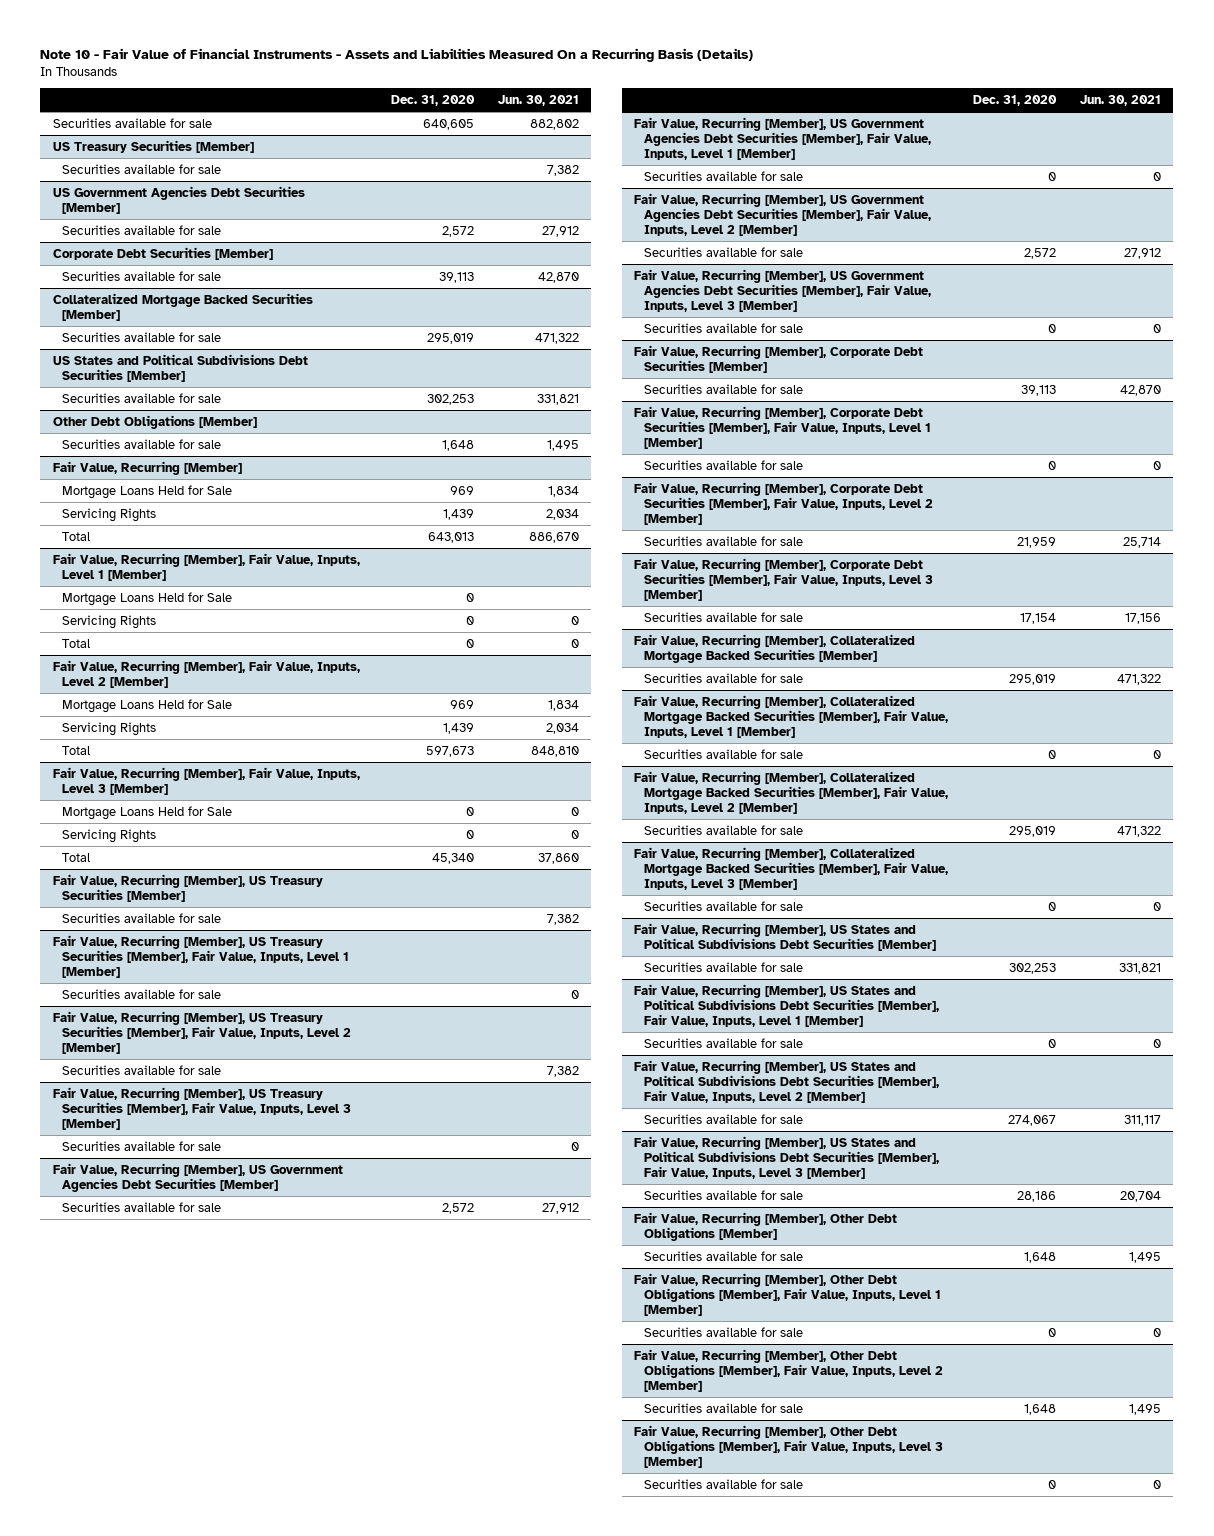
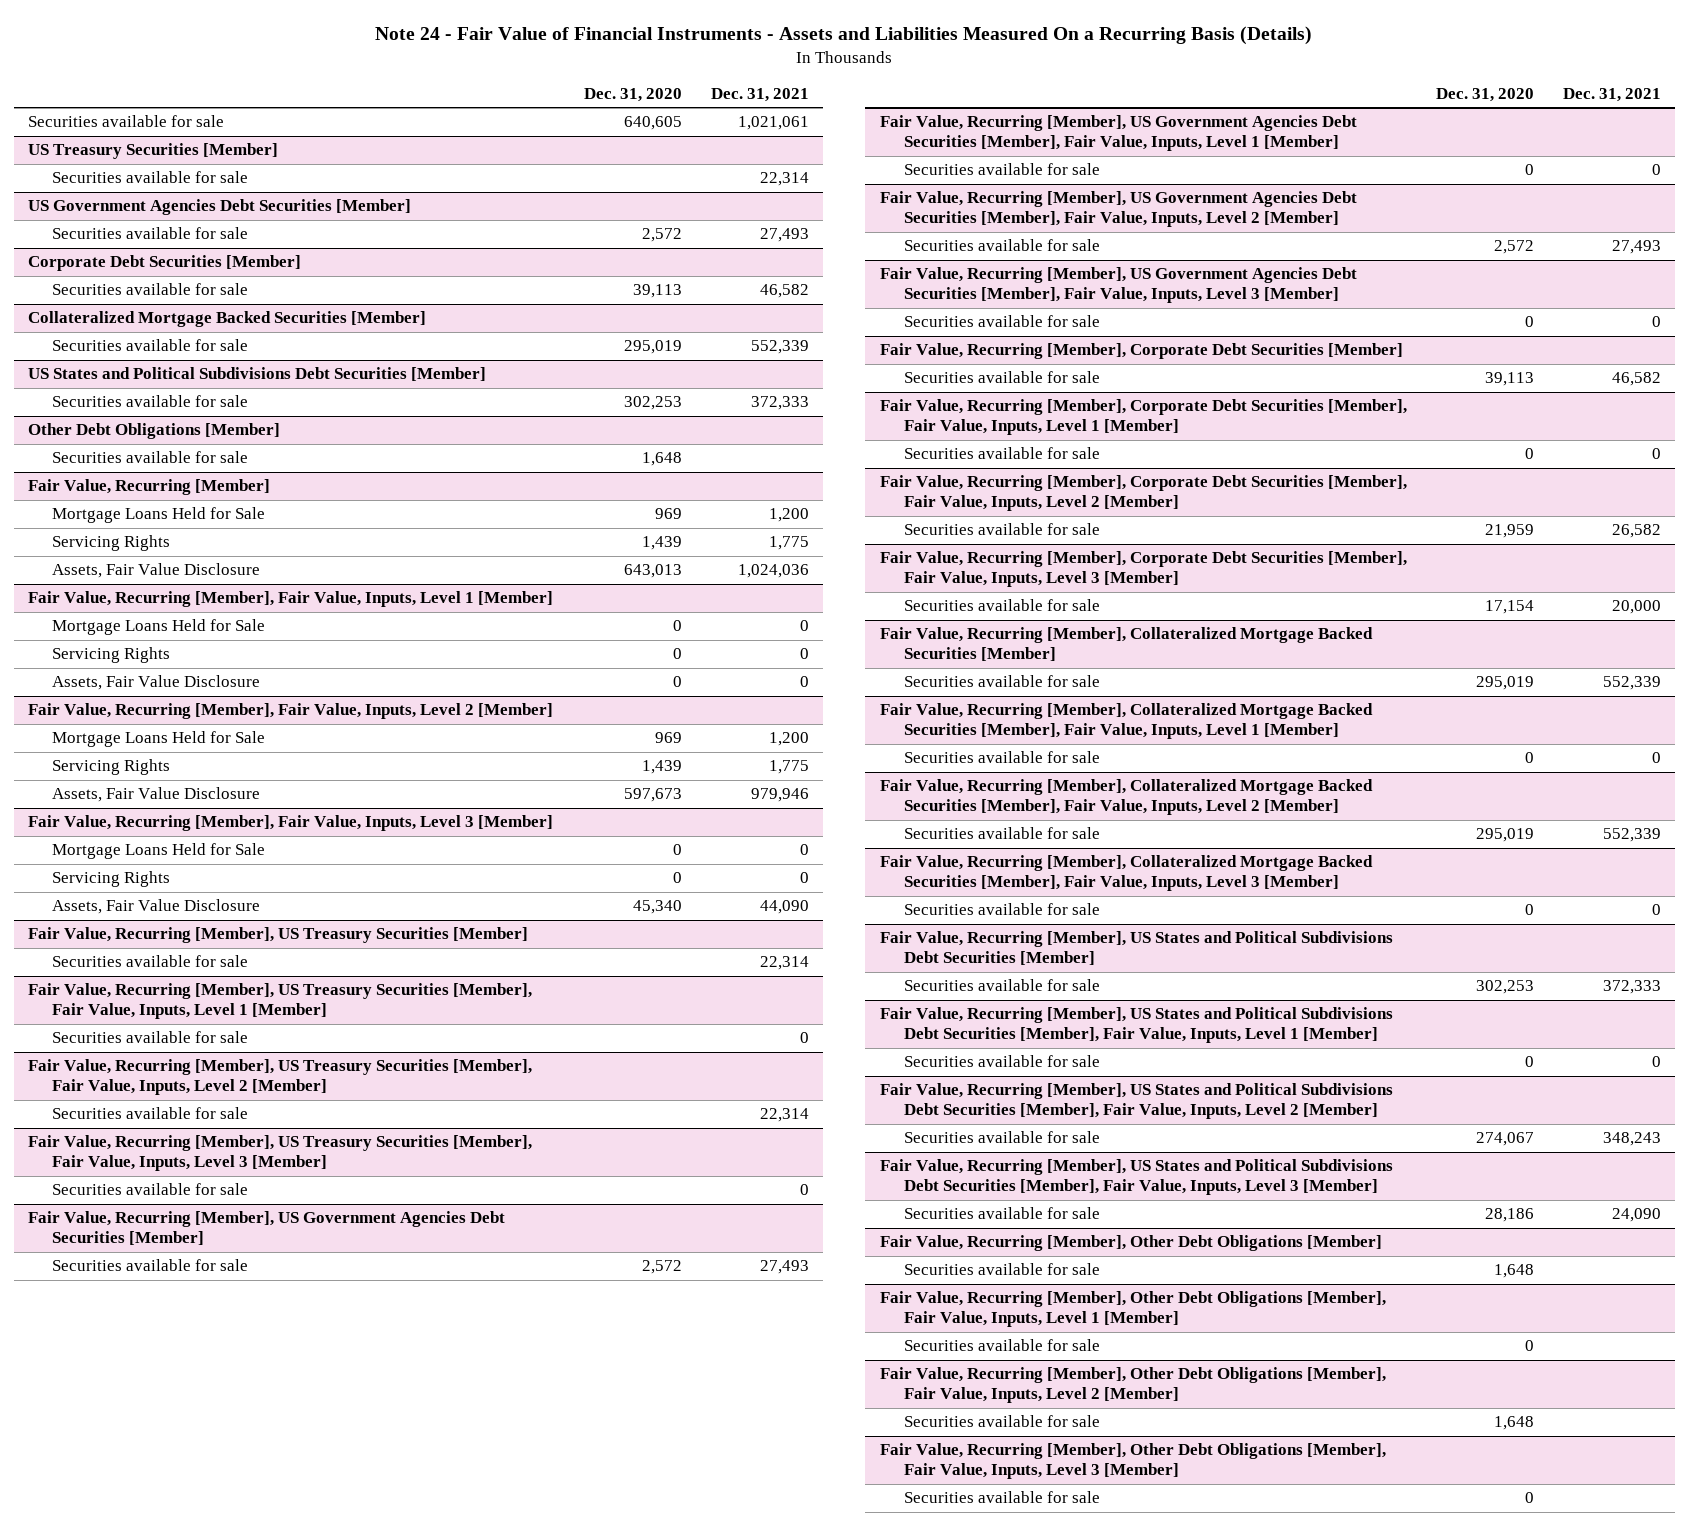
- Note 10 - Fair Value of Financial Instruments - Assets and Liabilities Measured On a Recurring Basis (Details)
+ Note 24 - Fair Value of Financial Instruments - Assets and Liabilities Measured On a Recurring Basis (Details)
- | Dec. 31, 2020 | Jun. 30, 2021
+ | Dec. 31, 2020 | Dec. 31, 2021
@ Fair Value, Recurring [Member]
- Total | 643,013 | 886,670
+ Assets, Fair Value Disclosure | 643,013 | 1,024,036
@ Fair Value, Recurring [Member], Fair Value, Inputs, Level 1 [Member]
- Total | 0 | 0
+ Assets, Fair Value Disclosure | 0 | 0
@ Fair Value, Recurring [Member], Fair Value, Inputs, Level 2 [Member]
- Total | 597,673 | 848,810
+ Assets, Fair Value Disclosure | 597,673 | 979,946
@ Fair Value, Recurring [Member], Fair Value, Inputs, Level 3 [Member]
- Total | 45,340 | 37,860
+ Assets, Fair Value Disclosure | 45,340 | 44,090

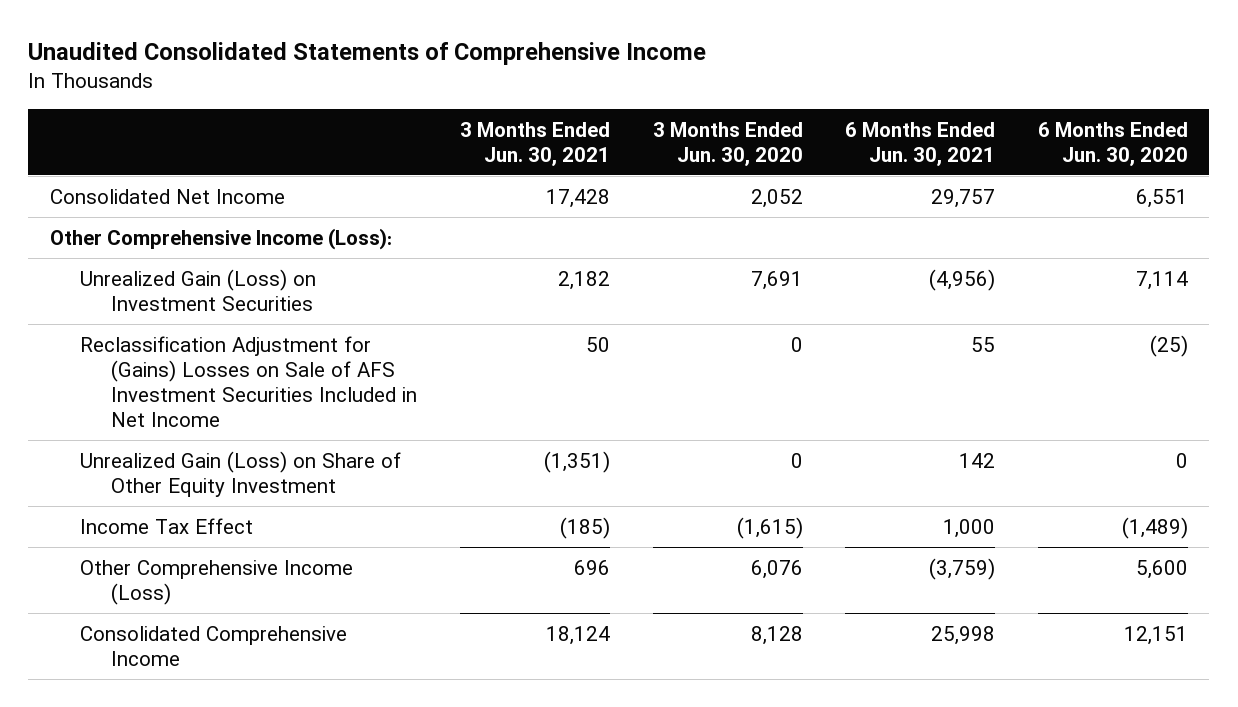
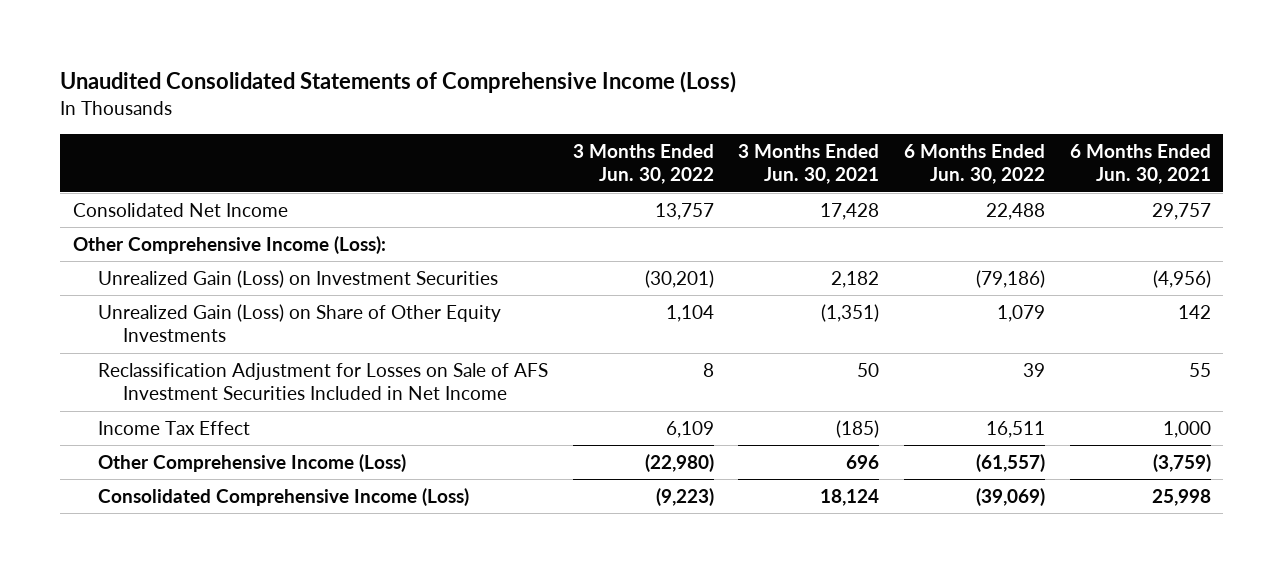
- Unaudited Consolidated Statements of Comprehensive Income
+ Unaudited Consolidated Statements of Comprehensive Income (Loss)
- | 3 Months Ended Jun. 30, 2021 | 3 Months Ended Jun. 30, 2020 | 6 Months Ended Jun. 30, 2021 | 6 Months Ended Jun. 30, 2020
+ | 3 Months Ended Jun. 30, 2022 | 3 Months Ended Jun. 30, 2021 | 6 Months Ended Jun. 30, 2022 | 6 Months Ended Jun. 30, 2021
- Reclassification Adjustment for (Gains) Losses on Sale of AFS Investment Securities Included in Net Income | 50 | 0 | 55 | (25)
- Unrealized Gain (Loss) on Share of Other Equity Investment | (1,351) | 0 | 142 | 0
+ Unrealized Gain (Loss) on Share of Other Equity Investments | 1,104 | (1,351) | 1,079 | 142
+ Reclassification Adjustment for Losses on Sale of AFS Investment Securities Included in Net Income | 8 | 50 | 39 | 55
- Consolidated Comprehensive Income | 18,124 | 8,128 | 25,998 | 12,151
+ Consolidated Comprehensive Income (Loss) | (9,223) | 18,124 | (39,069) | 25,998

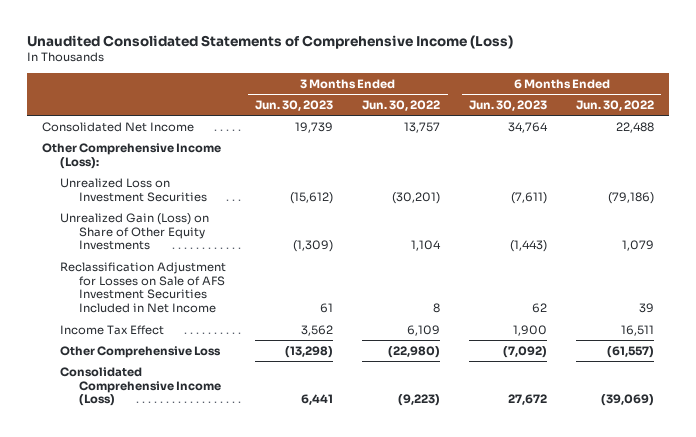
- | 3 Months Ended Jun. 30, 2022 | 3 Months Ended Jun. 30, 2021 | 6 Months Ended Jun. 30, 2022 | 6 Months Ended Jun. 30, 2021
+ | 3 Months Ended Jun. 30, 2023 | 3 Months Ended Jun. 30, 2022 | 6 Months Ended Jun. 30, 2023 | 6 Months Ended Jun. 30, 2022
- Unrealized Gain (Loss) on Investment Securities | (30,201) | 2,182 | (79,186) | (4,956)
+ Unrealized Loss on Investment Securities | (15,612) | (30,201) | (7,611) | (79,186)
- Other Comprehensive Income (Loss) | (22,980) | 696 | (61,557) | (3,759)
+ Other Comprehensive Loss | (13,298) | (22,980) | (7,092) | (61,557)

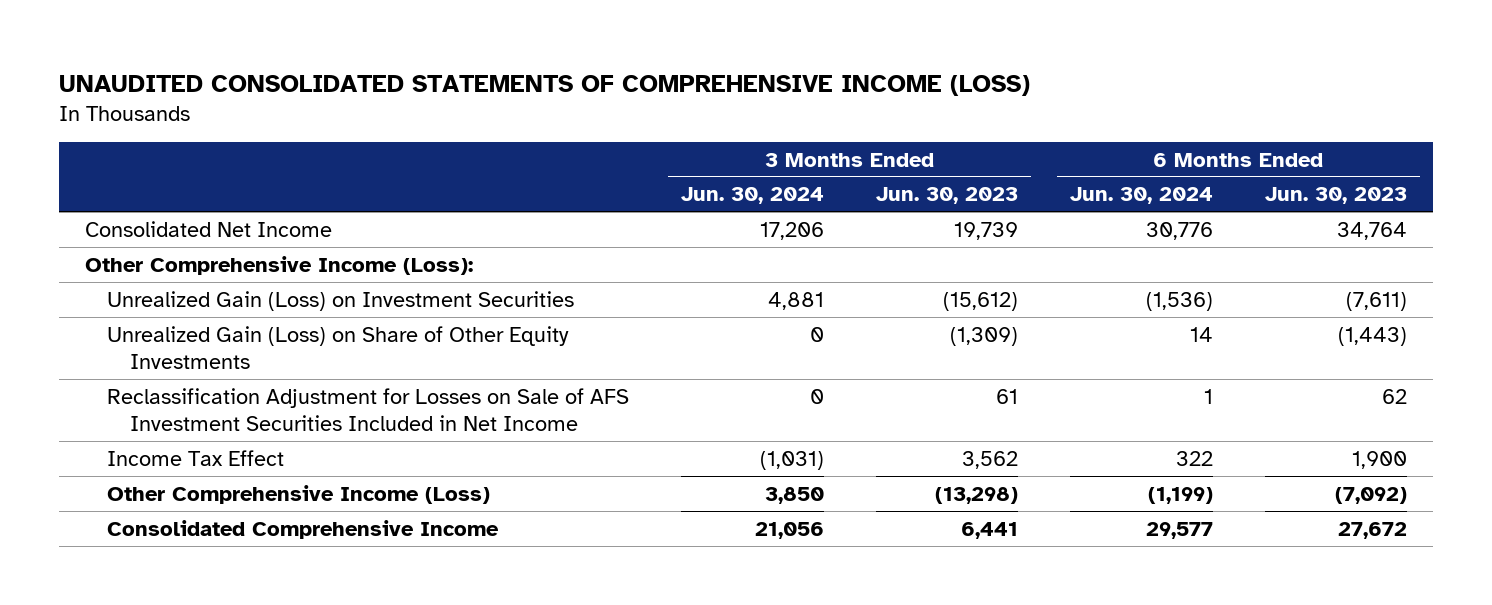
- Unaudited Consolidated Statements of Comprehensive Income (Loss)
+ UNAUDITED CONSOLIDATED STATEMENTS OF COMPREHENSIVE INCOME (LOSS)
- | 3 Months Ended Jun. 30, 2023 | 3 Months Ended Jun. 30, 2022 | 6 Months Ended Jun. 30, 2023 | 6 Months Ended Jun. 30, 2022
+ | 3 Months Ended Jun. 30, 2024 | 3 Months Ended Jun. 30, 2023 | 6 Months Ended Jun. 30, 2024 | 6 Months Ended Jun. 30, 2023
- Unrealized Loss on Investment Securities | (15,612) | (30,201) | (7,611) | (79,186)
+ Unrealized Gain (Loss) on Investment Securities | 4,881 | (15,612) | (1,536) | (7,611)
- Other Comprehensive Loss | (13,298) | (22,980) | (7,092) | (61,557)
- Consolidated Comprehensive Income (Loss) | 6,441 | (9,223) | 27,672 | (39,069)
+ Other Comprehensive Income (Loss) | 3,850 | (13,298) | (1,199) | (7,092)
+ Consolidated Comprehensive Income | 21,056 | 6,441 | 29,577 | 27,672

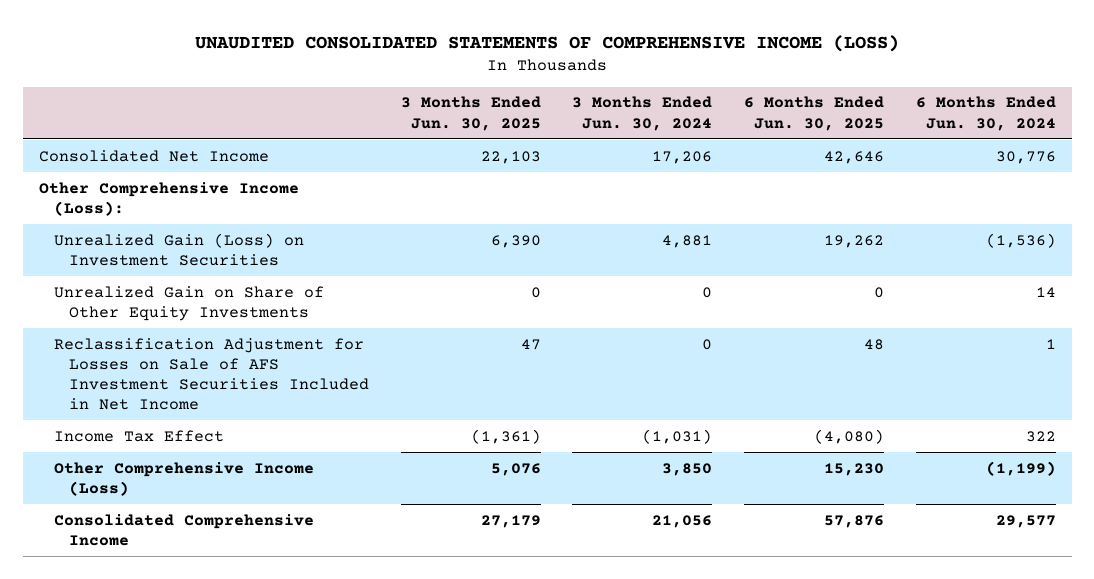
- | 3 Months Ended Jun. 30, 2024 | 3 Months Ended Jun. 30, 2023 | 6 Months Ended Jun. 30, 2024 | 6 Months Ended Jun. 30, 2023
+ | 3 Months Ended Jun. 30, 2025 | 3 Months Ended Jun. 30, 2024 | 6 Months Ended Jun. 30, 2025 | 6 Months Ended Jun. 30, 2024
- Unrealized Gain (Loss) on Share of Other Equity Investments | 0 | (1,309) | 14 | (1,443)
+ Unrealized Gain on Share of Other Equity Investments | 0 | 0 | 0 | 14

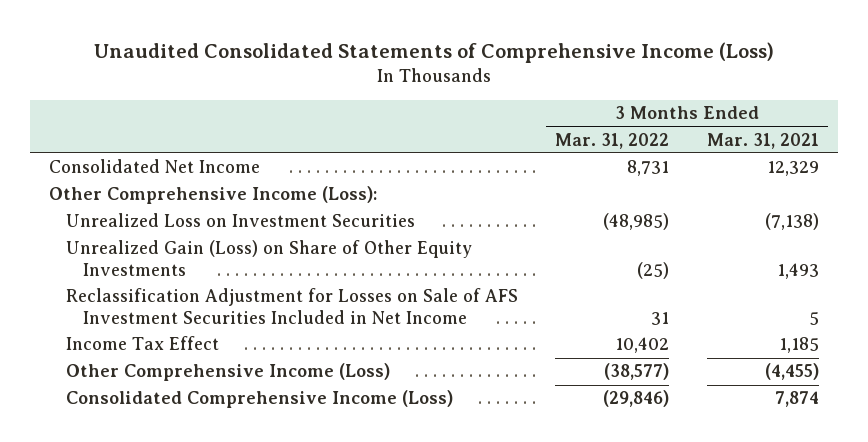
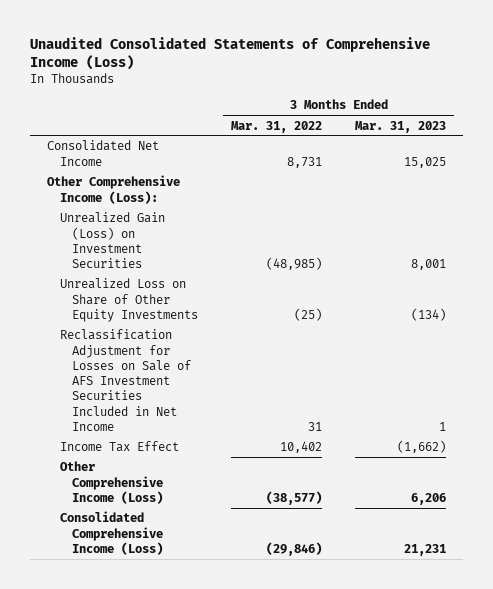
- | 3 Months Ended Mar. 31, 2022 | 3 Months Ended Mar. 31, 2021
+ | 3 Months Ended Mar. 31, 2022 | 3 Months Ended Mar. 31, 2023
- Unrealized Loss on Investment Securities | (48,985) | (7,138)
- Unrealized Gain (Loss) on Share of Other Equity Investments | (25) | 1,493
+ Unrealized Gain (Loss) on Investment Securities | (48,985) | 8,001
+ Unrealized Loss on Share of Other Equity Investments | (25) | (134)

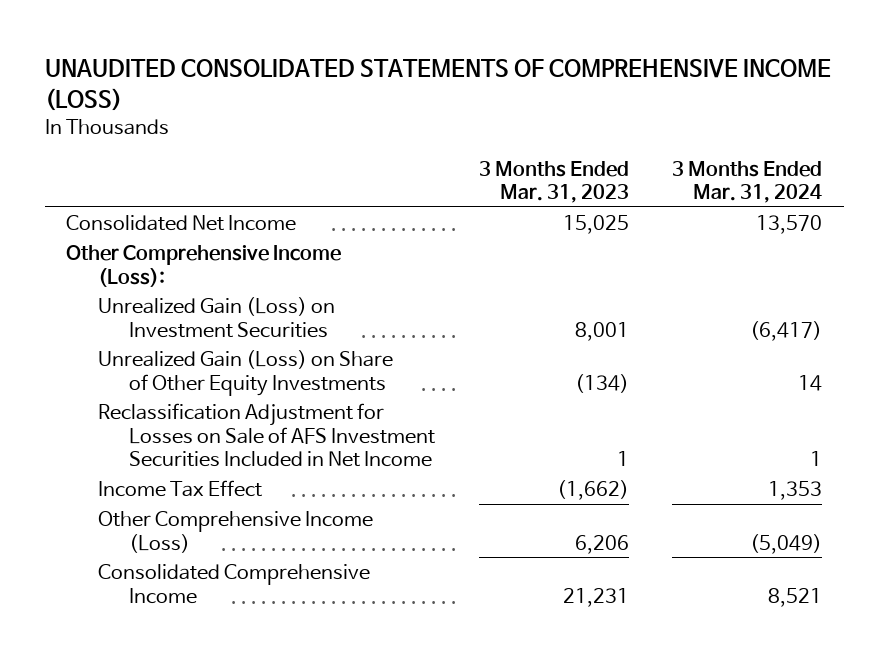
- Unaudited Consolidated Statements of Comprehensive Income (Loss)
+ UNAUDITED CONSOLIDATED STATEMENTS OF COMPREHENSIVE INCOME (LOSS)
- | 3 Months Ended Mar. 31, 2022 | 3 Months Ended Mar. 31, 2023
+ | 3 Months Ended Mar. 31, 2023 | 3 Months Ended Mar. 31, 2024
- Unrealized Loss on Share of Other Equity Investments | (25) | (134)
+ Unrealized Gain (Loss) on Share of Other Equity Investments | (134) | 14
- Consolidated Comprehensive Income (Loss) | (29,846) | 21,231
+ Consolidated Comprehensive Income | 21,231 | 8,521

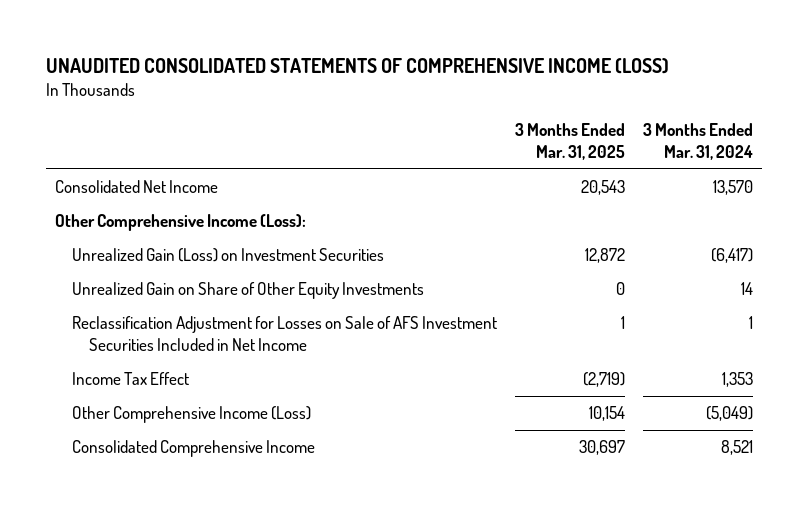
- | 3 Months Ended Mar. 31, 2023 | 3 Months Ended Mar. 31, 2024
+ | 3 Months Ended Mar. 31, 2025 | 3 Months Ended Mar. 31, 2024
- Unrealized Gain (Loss) on Share of Other Equity Investments | (134) | 14
+ Unrealized Gain on Share of Other Equity Investments | 0 | 14

